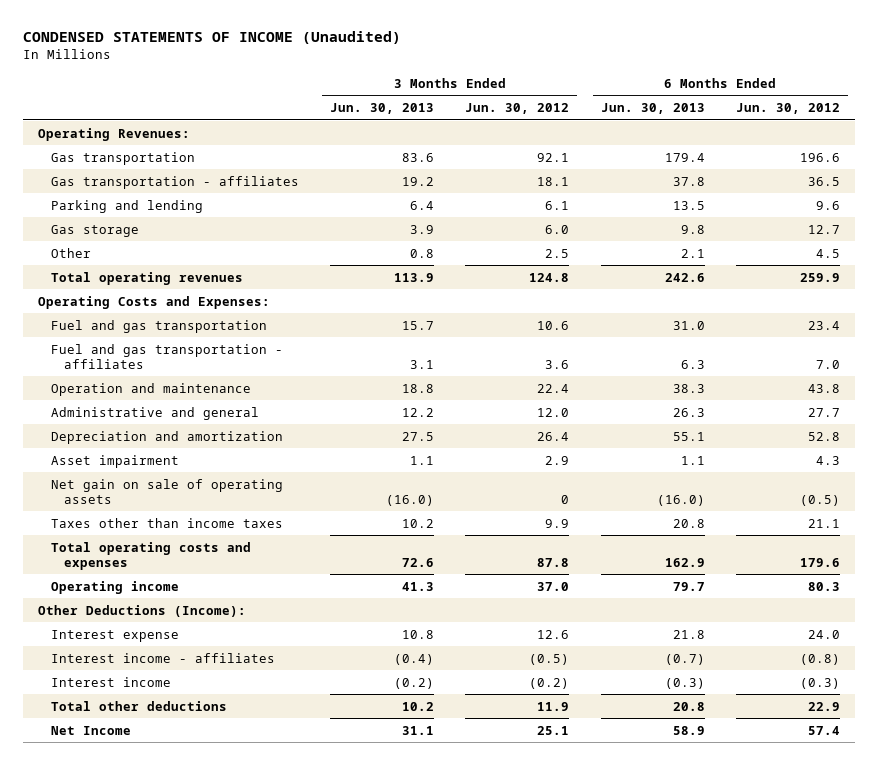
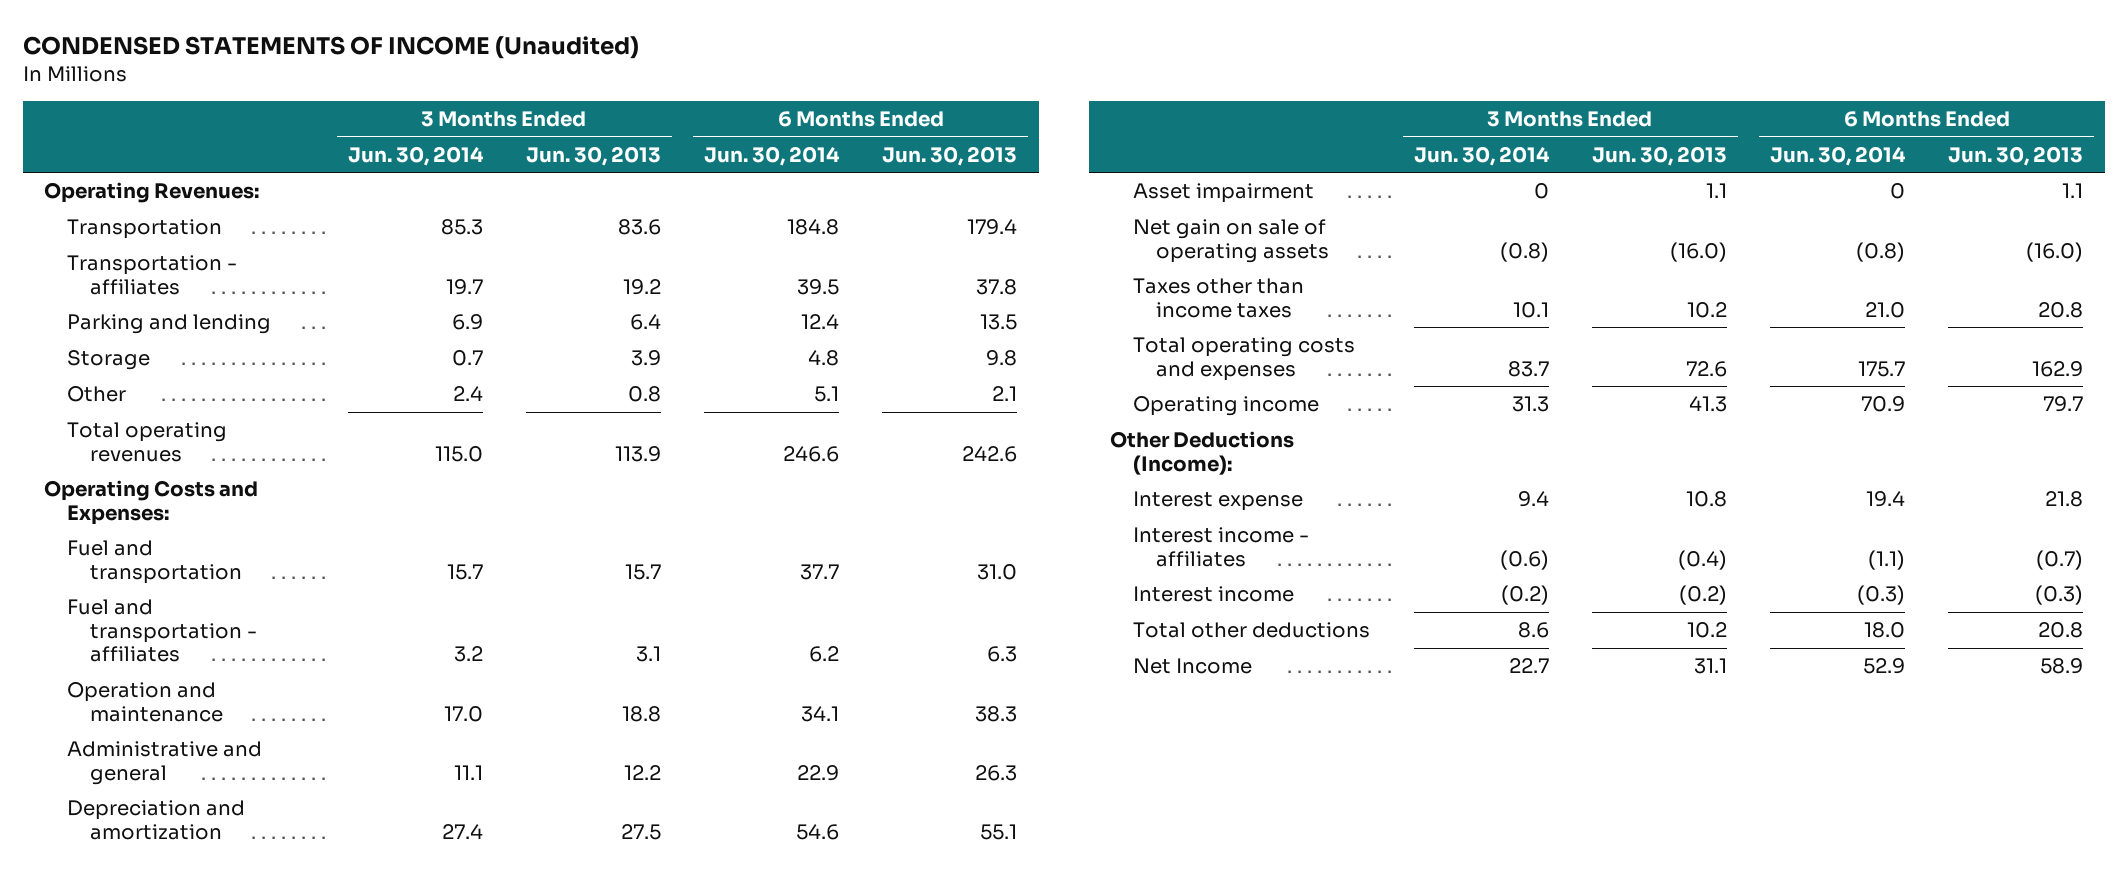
- | 3 Months Ended Jun. 30, 2013 | 3 Months Ended Jun. 30, 2012 | 6 Months Ended Jun. 30, 2013 | 6 Months Ended Jun. 30, 2012
+ | 3 Months Ended Jun. 30, 2014 | 3 Months Ended Jun. 30, 2013 | 6 Months Ended Jun. 30, 2014 | 6 Months Ended Jun. 30, 2013
- Gas transportation | 83.6 | 92.1 | 179.4 | 196.6
- Gas transportation - affiliates | 19.2 | 18.1 | 37.8 | 36.5
+ Transportation | 85.3 | 83.6 | 184.8 | 179.4
+ Transportation - affiliates | 19.7 | 19.2 | 39.5 | 37.8
- Gas storage | 3.9 | 6.0 | 9.8 | 12.7
+ Storage | 0.7 | 3.9 | 4.8 | 9.8
- Fuel and gas transportation | 15.7 | 10.6 | 31.0 | 23.4
- Fuel and gas transportation - affiliates | 3.1 | 3.6 | 6.3 | 7.0
+ Fuel and transportation | 15.7 | 15.7 | 37.7 | 31.0
+ Fuel and transportation - affiliates | 3.2 | 3.1 | 6.2 | 6.3

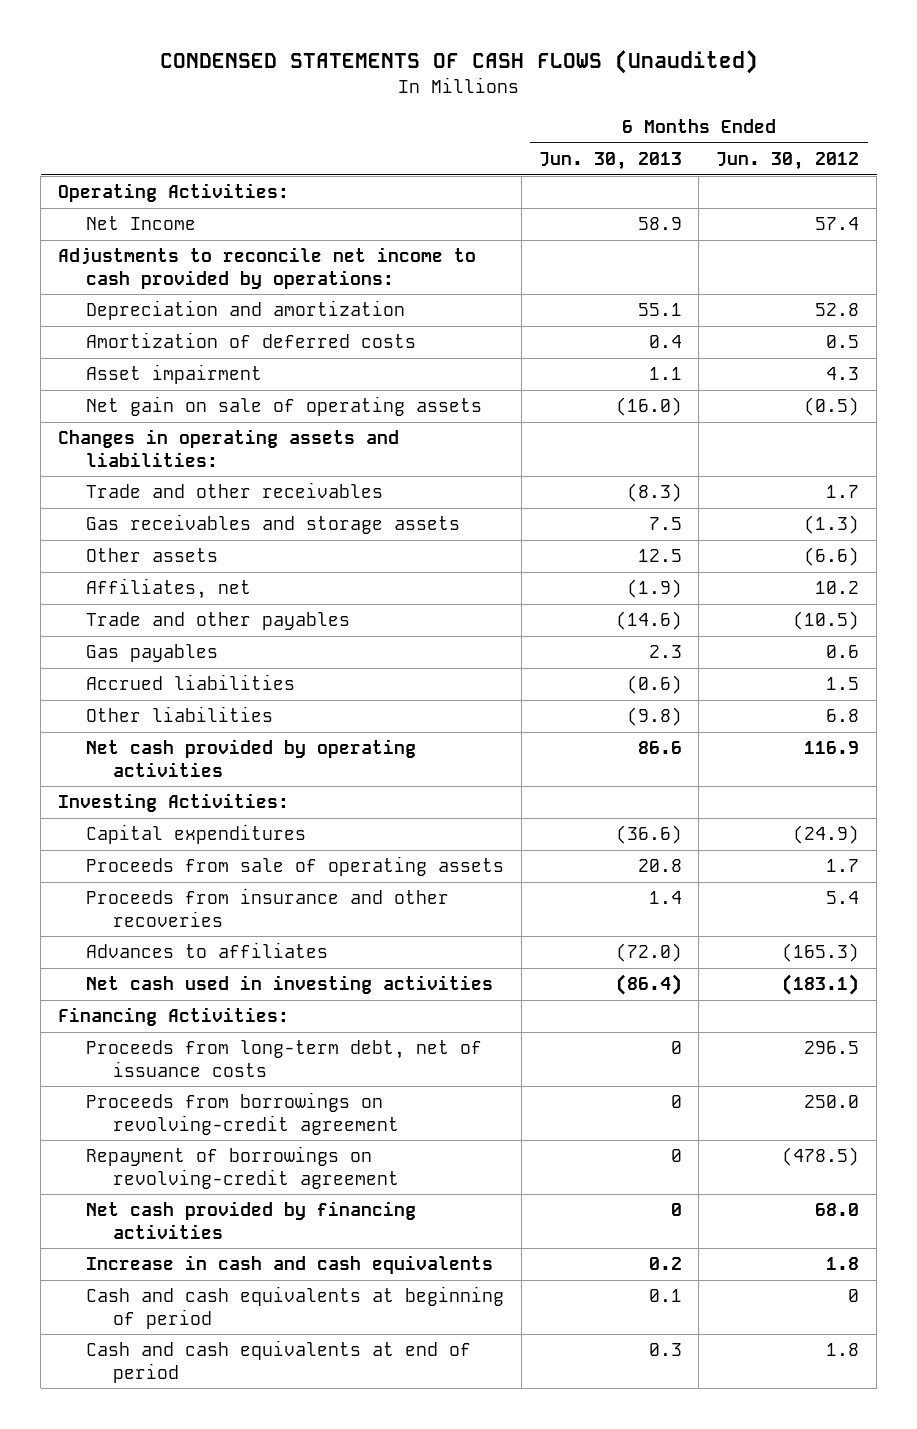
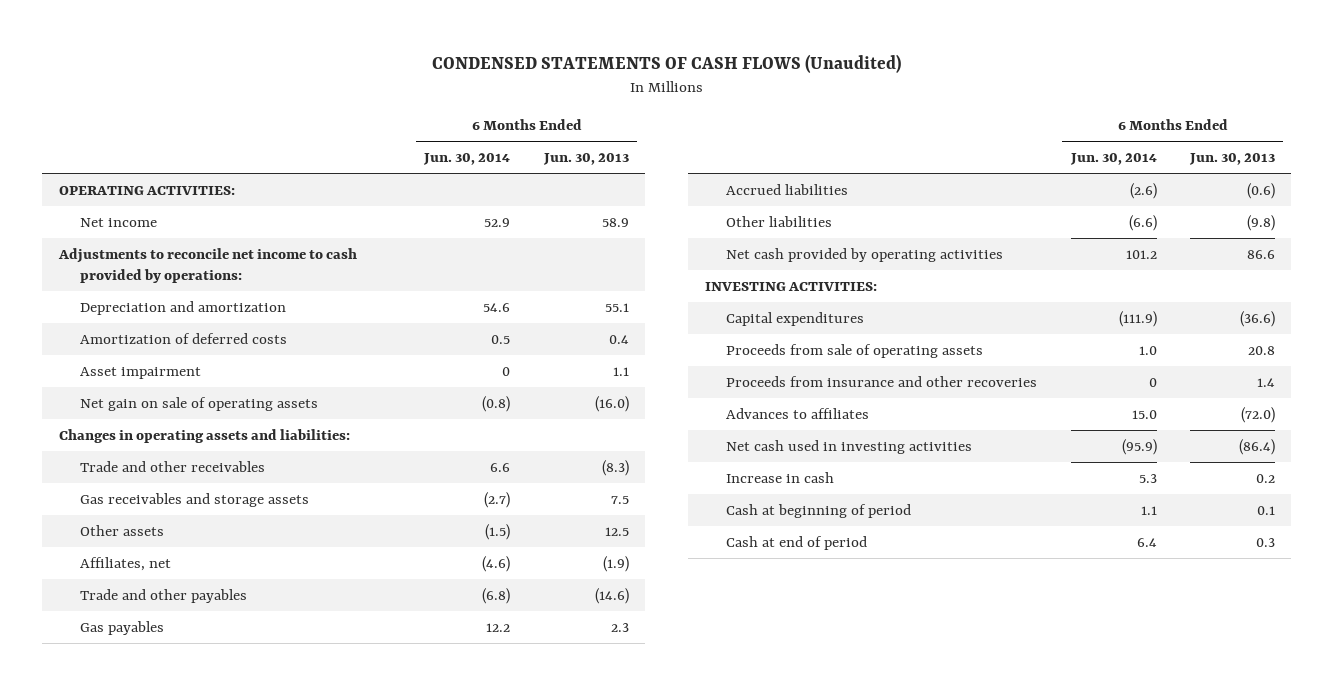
- | 6 Months Ended Jun. 30, 2013 | 6 Months Ended Jun. 30, 2012
+ | 6 Months Ended Jun. 30, 2014 | 6 Months Ended Jun. 30, 2013
- Operating Activities:
- Net Income | 58.9 | 57.4
+ OPERATING ACTIVITIES:
+ Net income | 52.9 | 58.9
- Investing Activities:
+ INVESTING ACTIVITIES:
- Financing Activities:
- Proceeds from long-term debt, net of issuance costs | 0 | 296.5
- Proceeds from borrowings on revolving-credit agreement | 0 | 250.0
- Repayment of borrowings on revolving-credit agreement | 0 | (478.5)
- Net cash provided by financing activities | 0 | 68.0
- Increase in cash and cash equivalents | 0.2 | 1.8
- Cash and cash equivalents at beginning of period | 0.1 | 0
- Cash and cash equivalents at end of period | 0.3 | 1.8
+ Increase in cash | 5.3 | 0.2
+ Cash at beginning of period | 1.1 | 0.1
+ Cash at end of period | 6.4 | 0.3

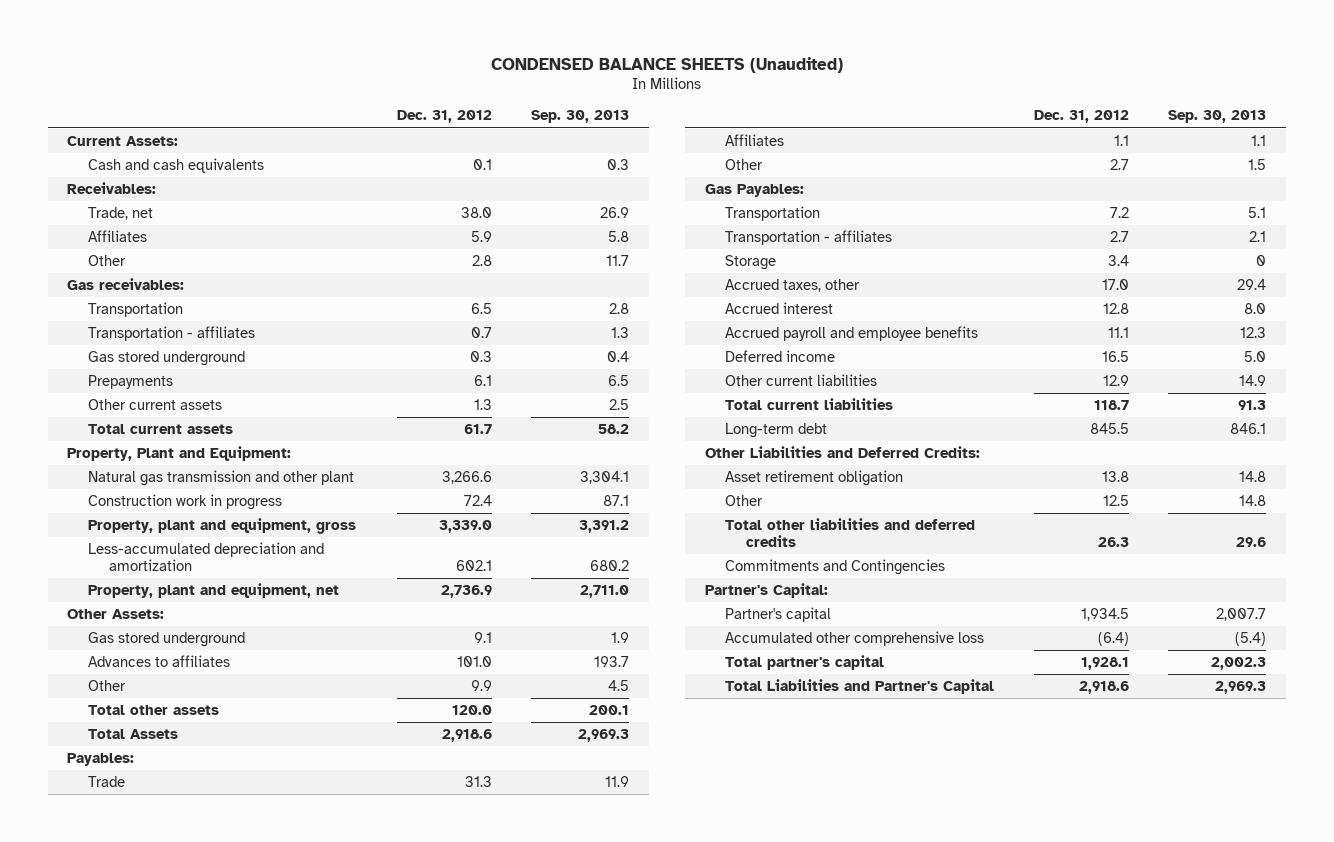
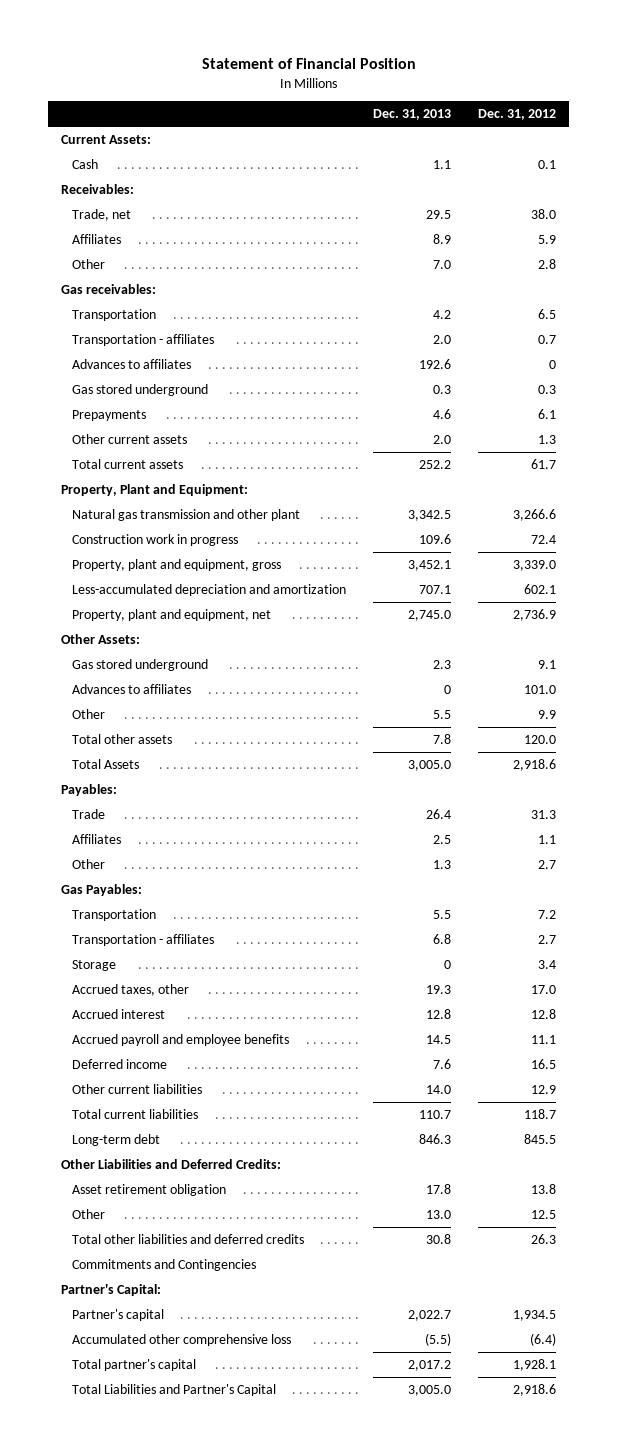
- CONDENSED BALANCE SHEETS (Unaudited)
+ Statement of Financial Position
- | Dec. 31, 2012 | Sep. 30, 2013
+ | Dec. 31, 2013 | Dec. 31, 2012
- Cash and cash equivalents | 0.1 | 0.3
+ Cash | 1.1 | 0.1
+ Advances to affiliates | 192.6 | 0

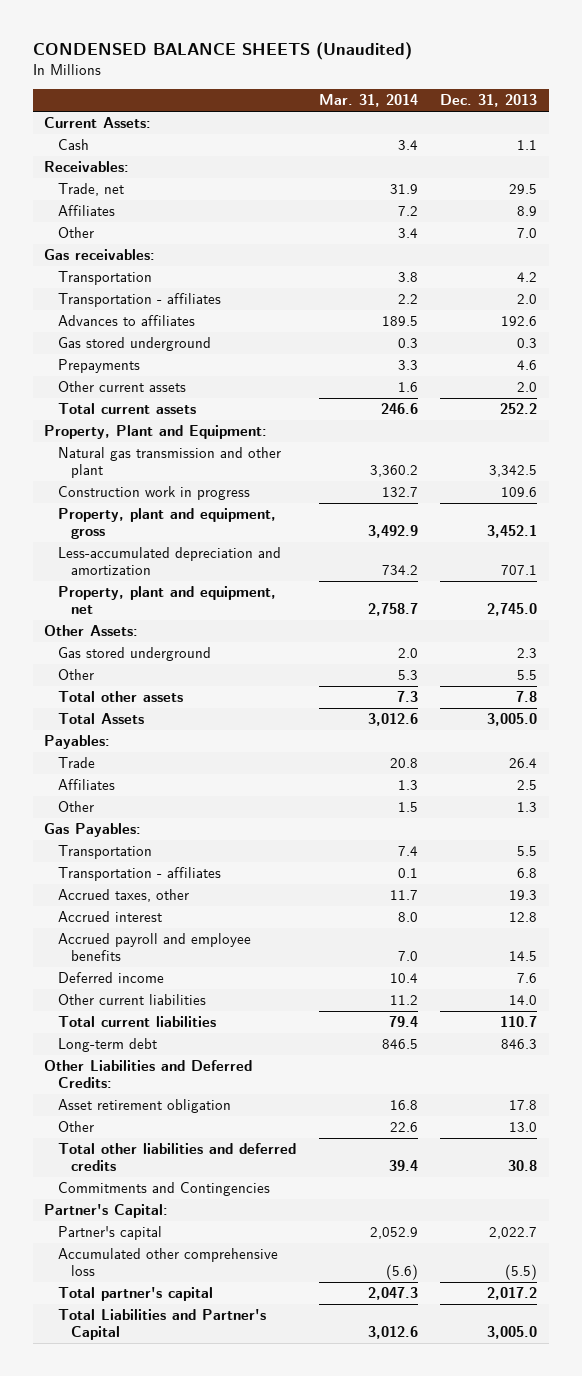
- Statement of Financial Position
+ CONDENSED BALANCE SHEETS (Unaudited)
- | Dec. 31, 2013 | Dec. 31, 2012
+ | Mar. 31, 2014 | Dec. 31, 2013
- Advances to affiliates | 0 | 101.0
- Storage | 0 | 3.4

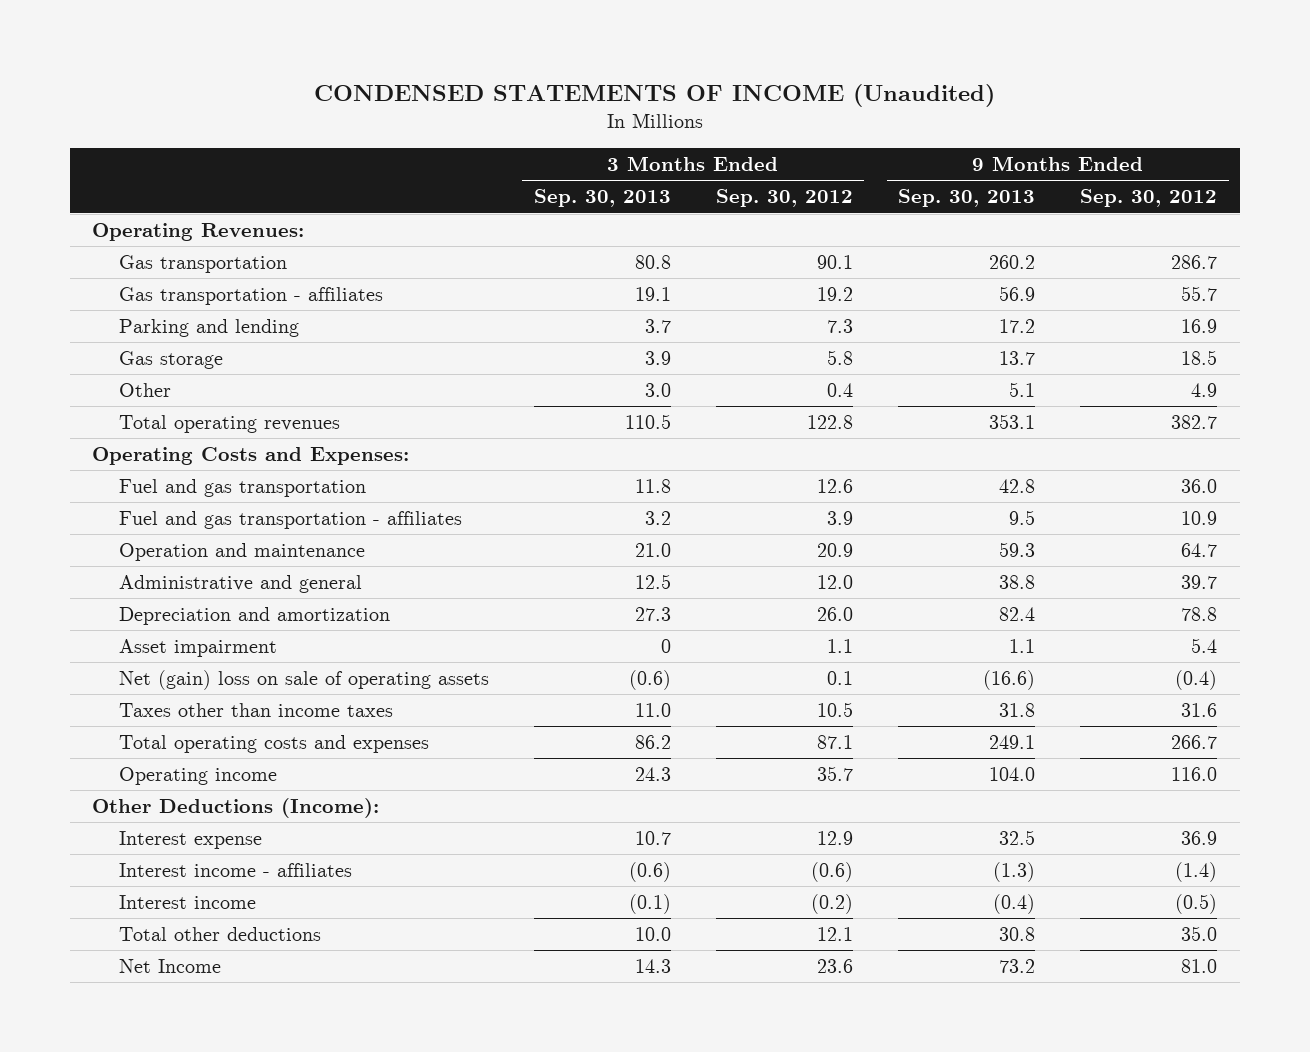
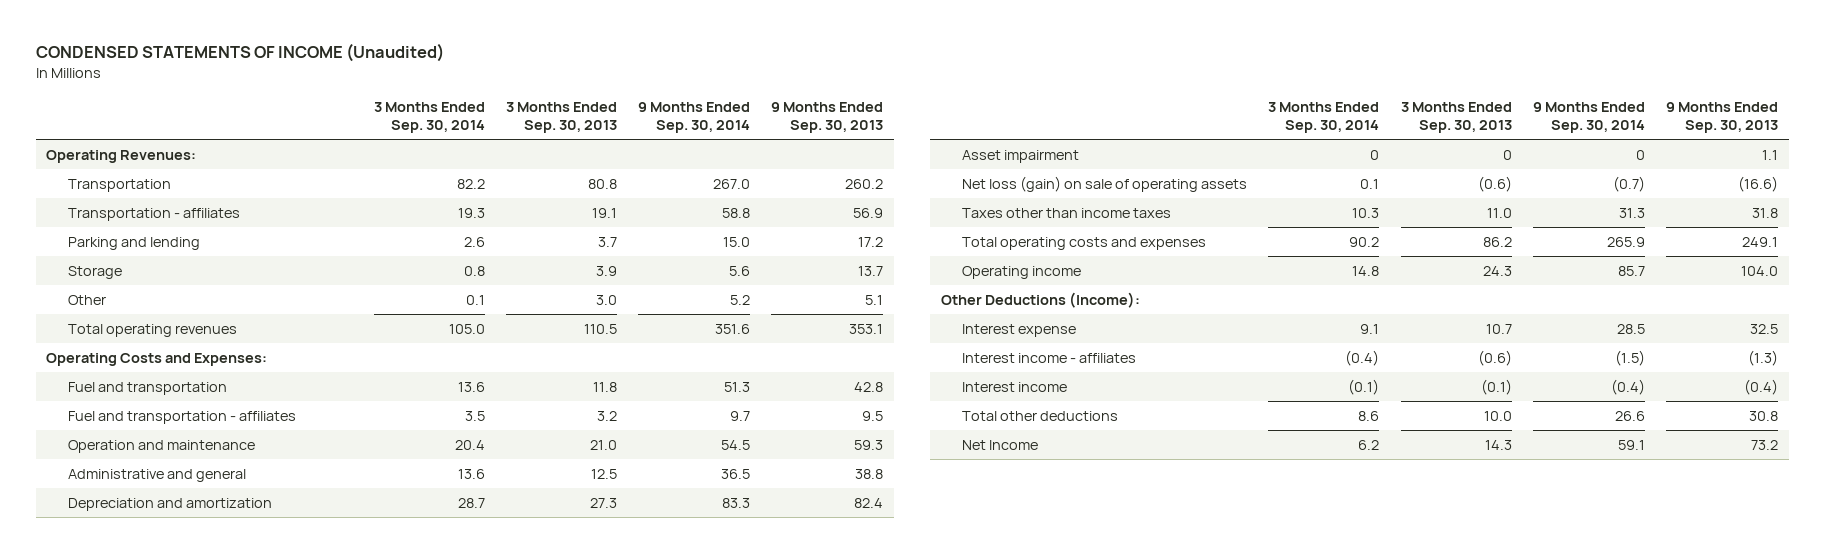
- | 3 Months Ended Sep. 30, 2013 | 3 Months Ended Sep. 30, 2012 | 9 Months Ended Sep. 30, 2013 | 9 Months Ended Sep. 30, 2012
+ | 3 Months Ended Sep. 30, 2014 | 3 Months Ended Sep. 30, 2013 | 9 Months Ended Sep. 30, 2014 | 9 Months Ended Sep. 30, 2013
- Gas transportation | 80.8 | 90.1 | 260.2 | 286.7
- Gas transportation - affiliates | 19.1 | 19.2 | 56.9 | 55.7
+ Transportation | 82.2 | 80.8 | 267.0 | 260.2
+ Transportation - affiliates | 19.3 | 19.1 | 58.8 | 56.9
- Gas storage | 3.9 | 5.8 | 13.7 | 18.5
+ Storage | 0.8 | 3.9 | 5.6 | 13.7
- Fuel and gas transportation | 11.8 | 12.6 | 42.8 | 36.0
- Fuel and gas transportation - affiliates | 3.2 | 3.9 | 9.5 | 10.9
+ Fuel and transportation | 13.6 | 11.8 | 51.3 | 42.8
+ Fuel and transportation - affiliates | 3.5 | 3.2 | 9.7 | 9.5
- Net (gain) loss on sale of operating assets | (0.6) | 0.1 | (16.6) | (0.4)
+ Net loss (gain) on sale of operating assets | 0.1 | (0.6) | (0.7) | (16.6)

